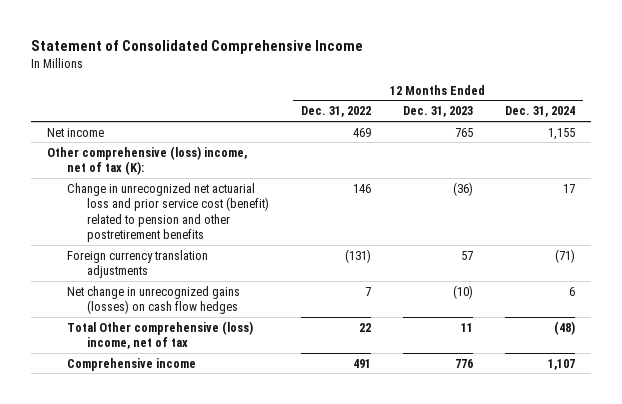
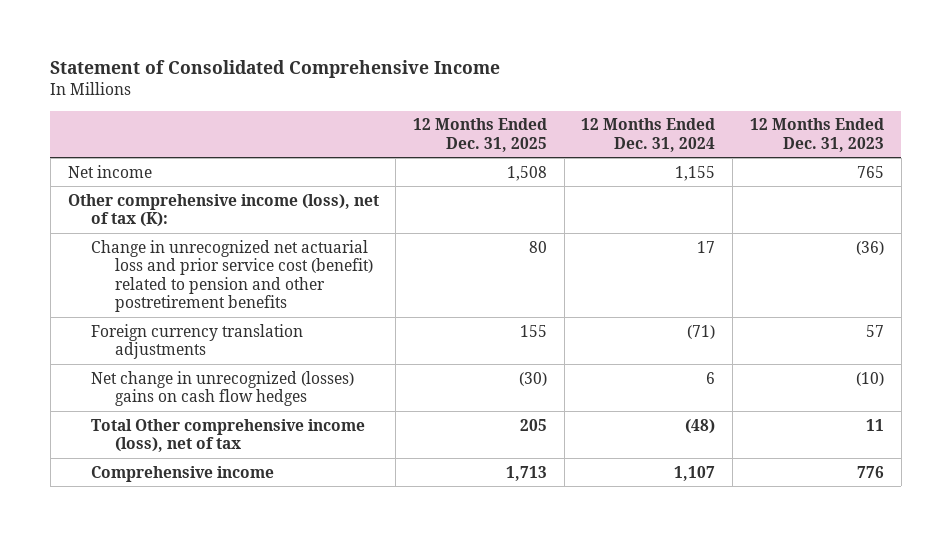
- | 12 Months Ended Dec. 31, 2022 | 12 Months Ended Dec. 31, 2023 | 12 Months Ended Dec. 31, 2024
+ | 12 Months Ended Dec. 31, 2025 | 12 Months Ended Dec. 31, 2024 | 12 Months Ended Dec. 31, 2023
- Other comprehensive (loss) income, net of tax (K):
+ Other comprehensive income (loss), net of tax (K):
- Net change in unrecognized gains (losses) on cash flow hedges | 7 | (10) | 6
- Total Other comprehensive (loss) income, net of tax | 22 | 11 | (48)
+ Net change in unrecognized (losses) gains on cash flow hedges | (30) | 6 | (10)
+ Total Other comprehensive income (loss), net of tax | 205 | (48) | 11

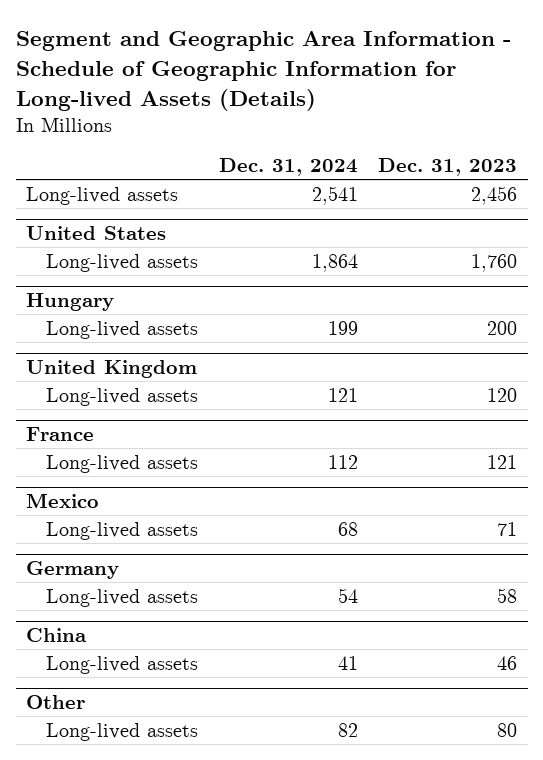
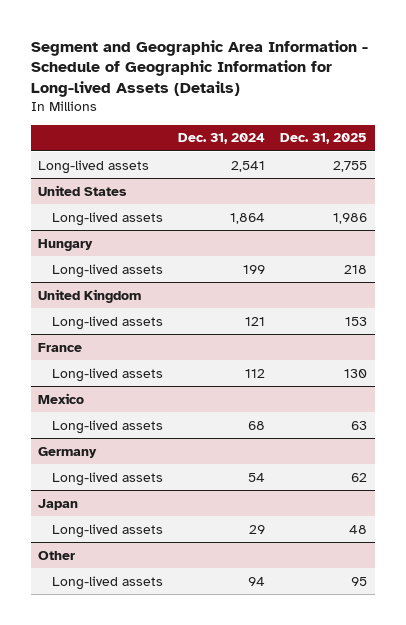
- | Dec. 31, 2024 | Dec. 31, 2023
+ | Dec. 31, 2024 | Dec. 31, 2025
- China
- Long-lived assets | 41 | 46
+ Japan
+ Long-lived assets | 29 | 48
@ Other
- Long-lived assets | 82 | 80
+ Long-lived assets | 94 | 95

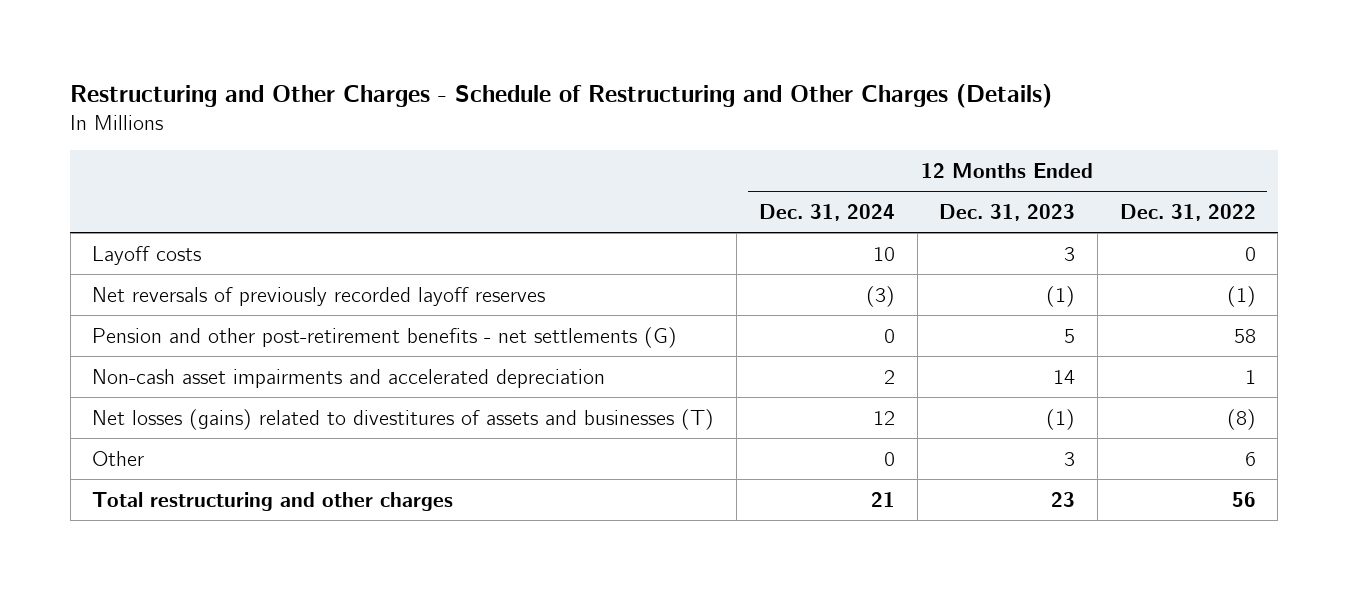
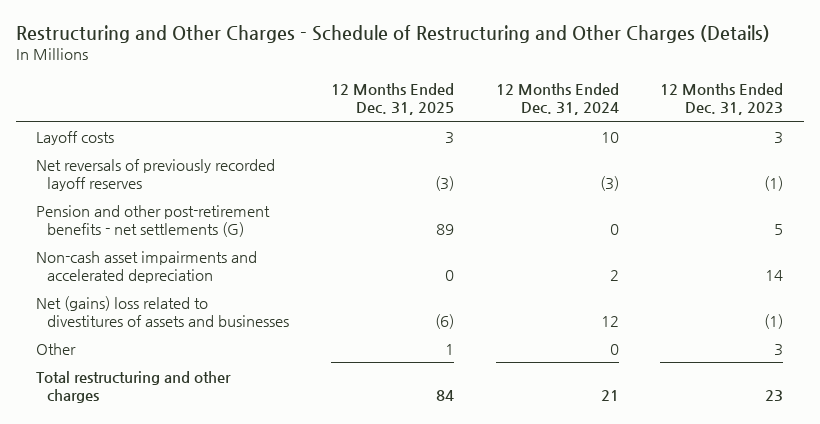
- | 12 Months Ended Dec. 31, 2024 | 12 Months Ended Dec. 31, 2023 | 12 Months Ended Dec. 31, 2022
+ | 12 Months Ended Dec. 31, 2025 | 12 Months Ended Dec. 31, 2024 | 12 Months Ended Dec. 31, 2023
- Net losses (gains) related to divestitures of assets and businesses (T) | 12 | (1) | (8)
+ Net (gains) loss related to divestitures of assets and businesses | (6) | 12 | (1)

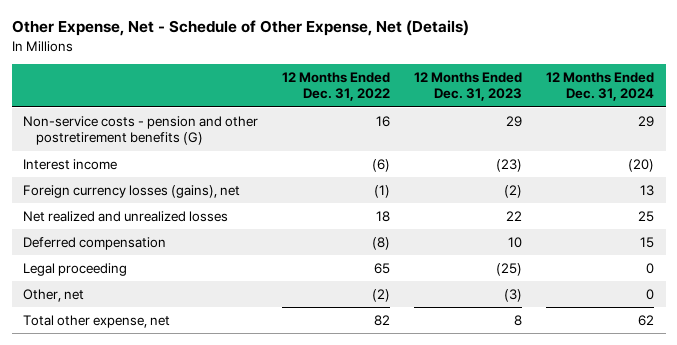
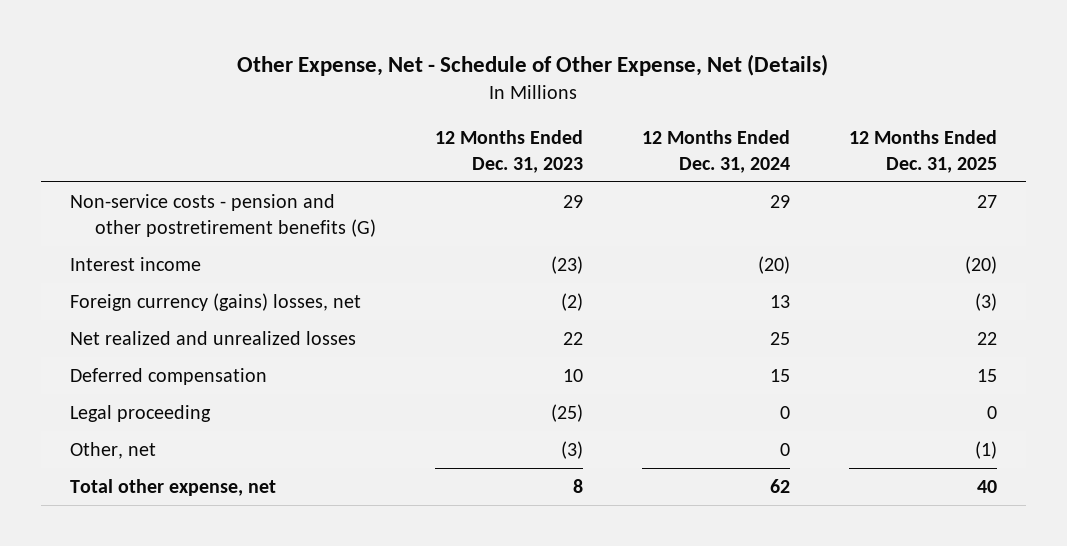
- | 12 Months Ended Dec. 31, 2022 | 12 Months Ended Dec. 31, 2023 | 12 Months Ended Dec. 31, 2024
+ | 12 Months Ended Dec. 31, 2023 | 12 Months Ended Dec. 31, 2024 | 12 Months Ended Dec. 31, 2025
- Foreign currency losses (gains), net | (1) | (2) | 13
+ Foreign currency (gains) losses, net | (2) | 13 | (3)

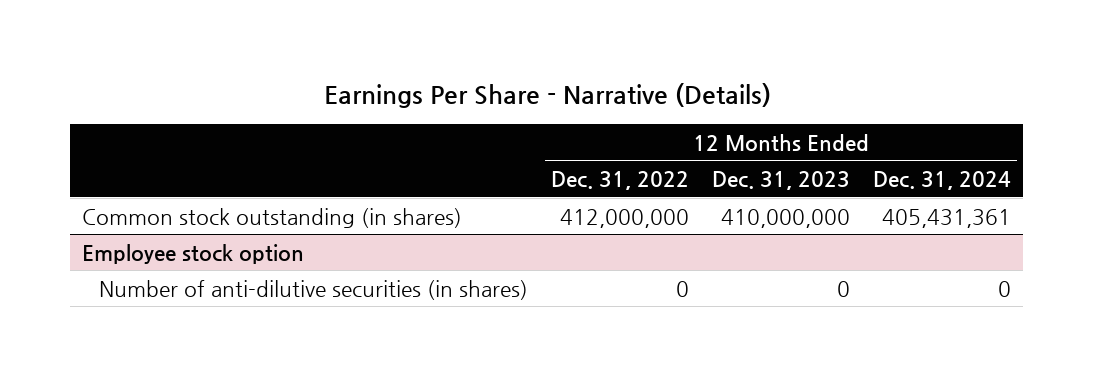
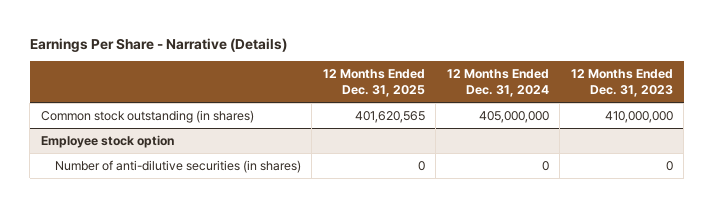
- | 12 Months Ended Dec. 31, 2022 | 12 Months Ended Dec. 31, 2023 | 12 Months Ended Dec. 31, 2024
+ | 12 Months Ended Dec. 31, 2025 | 12 Months Ended Dec. 31, 2024 | 12 Months Ended Dec. 31, 2023
- Common stock outstanding (in shares) | 412,000,000 | 410,000,000 | 405,431,361
+ Common stock outstanding (in shares) | 401,620,565 | 405,000,000 | 410,000,000

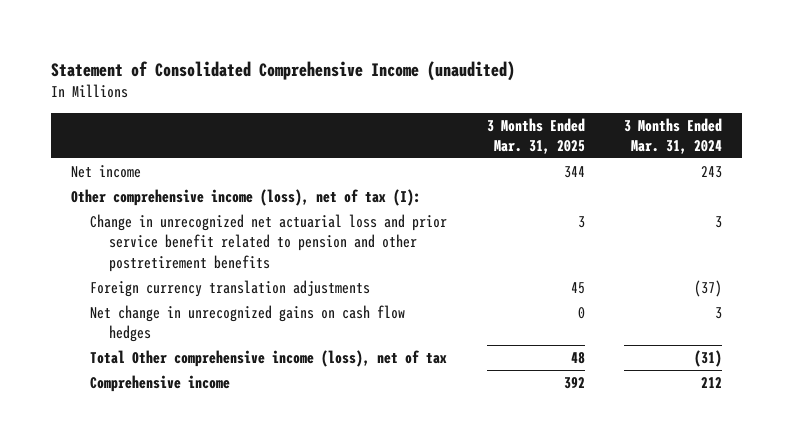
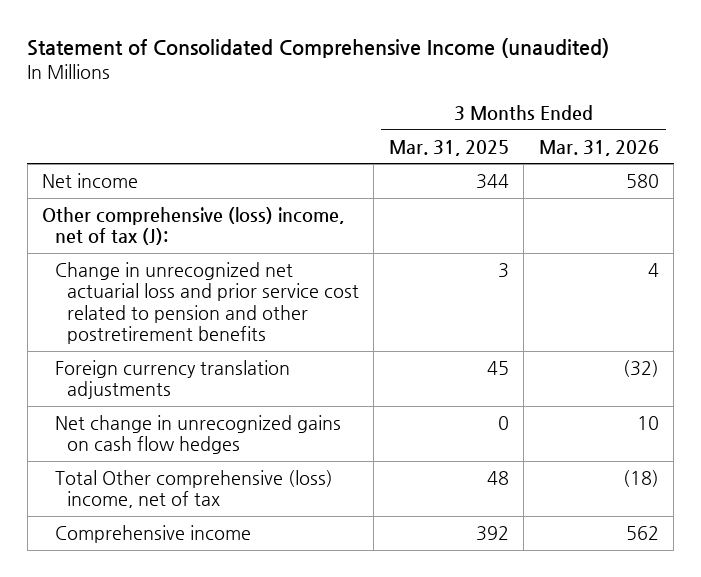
- | 3 Months Ended Mar. 31, 2025 | 3 Months Ended Mar. 31, 2024
+ | 3 Months Ended Mar. 31, 2025 | 3 Months Ended Mar. 31, 2026
- Other comprehensive income (loss), net of tax (I):
- Change in unrecognized net actuarial loss and prior service benefit related to pension and other postretirement benefits | 3 | 3
+ Other comprehensive (loss) income, net of tax (J):
+ Change in unrecognized net actuarial loss and prior service cost related to pension and other postretirement benefits | 3 | 4
- Total Other comprehensive income (loss), net of tax | 48 | (31)
+ Total Other comprehensive (loss) income, net of tax | 48 | (18)

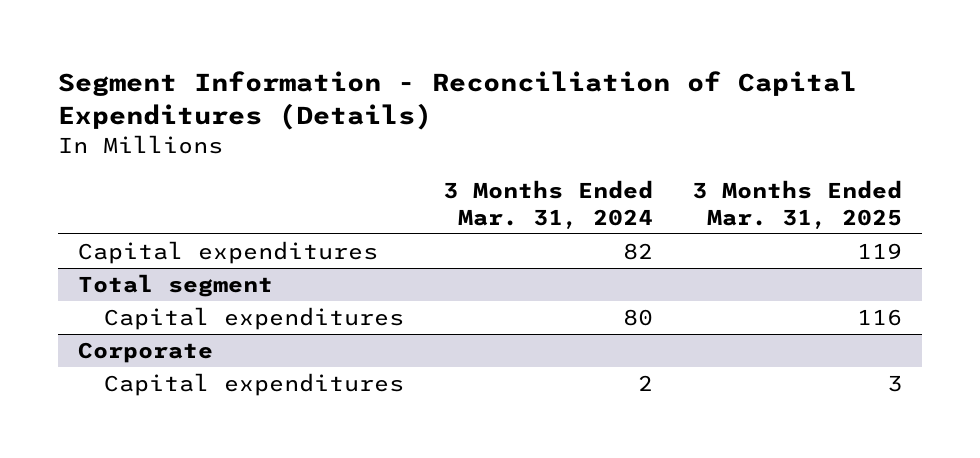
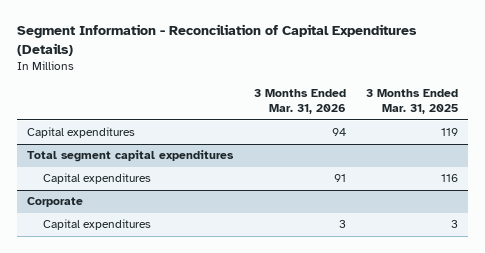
- | 3 Months Ended Mar. 31, 2024 | 3 Months Ended Mar. 31, 2025
+ | 3 Months Ended Mar. 31, 2026 | 3 Months Ended Mar. 31, 2025
- Total segment
+ Total segment capital expenditures

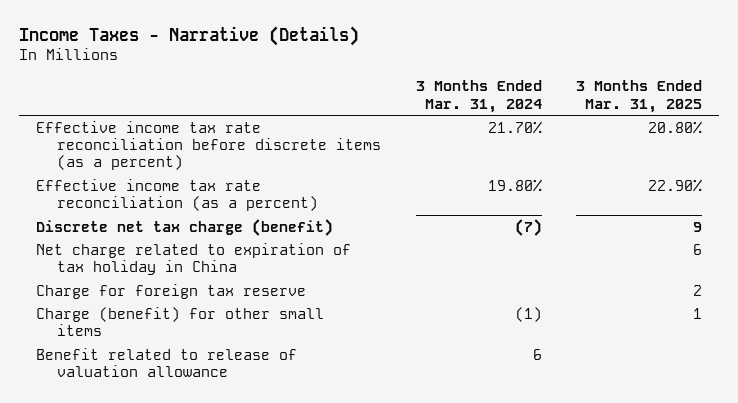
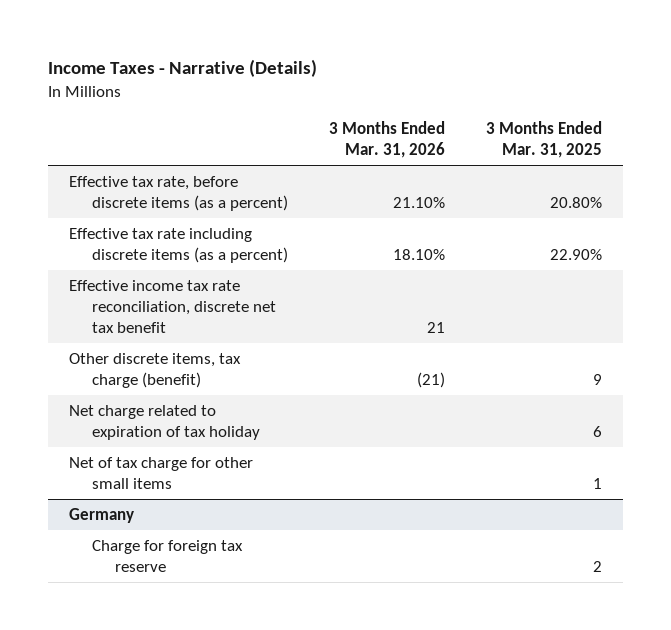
- | 3 Months Ended Mar. 31, 2024 | 3 Months Ended Mar. 31, 2025
+ | 3 Months Ended Mar. 31, 2026 | 3 Months Ended Mar. 31, 2025
- Effective income tax rate reconciliation before discrete items (as a percent) | 21.70% | 20.80%
- Effective income tax rate reconciliation (as a percent) | 19.80% | 22.90%
- Discrete net tax charge (benefit) | (7) | 9
- Net charge related to expiration of tax holiday in China | | 6
+ Effective tax rate, before discrete items (as a percent) | 21.10% | 20.80%
+ Effective tax rate including discrete items (as a percent) | 18.10% | 22.90%
+ Effective income tax rate reconciliation, discrete net tax benefit | 21 |
+ Other discrete items, tax charge (benefit) | (21) | 9
+ Net charge related to expiration of tax holiday | | 6
+ Net of tax charge for other small items | | 1
+ Germany
- Charge (benefit) for other small items | (1) | 1
- Benefit related to release of valuation allowance | 6 |

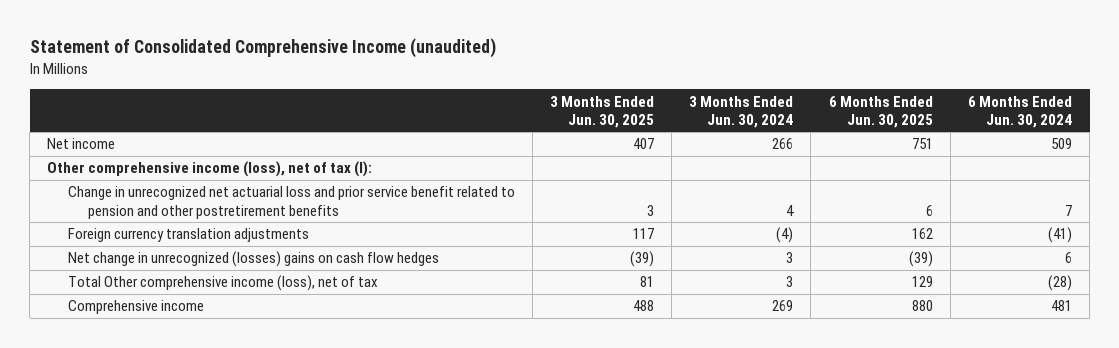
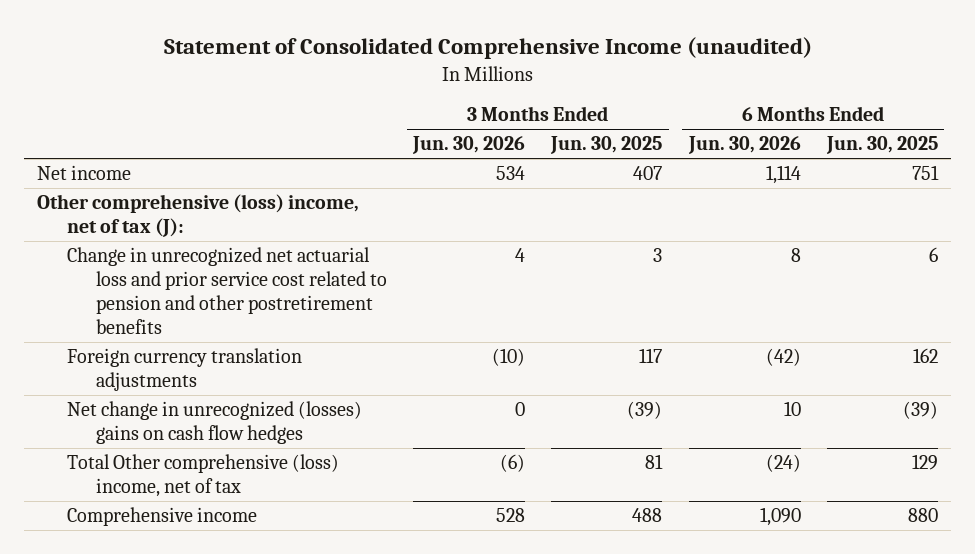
- | 3 Months Ended Jun. 30, 2025 | 3 Months Ended Jun. 30, 2024 | 6 Months Ended Jun. 30, 2025 | 6 Months Ended Jun. 30, 2024
+ | 3 Months Ended Jun. 30, 2026 | 3 Months Ended Jun. 30, 2025 | 6 Months Ended Jun. 30, 2026 | 6 Months Ended Jun. 30, 2025
- Other comprehensive income (loss), net of tax (I):
- Change in unrecognized net actuarial loss and prior service benefit related to pension and other postretirement benefits | 3 | 4 | 6 | 7
+ Other comprehensive (loss) income, net of tax (J):
+ Change in unrecognized net actuarial loss and prior service cost related to pension and other postretirement benefits | 4 | 3 | 8 | 6
- Total Other comprehensive income (loss), net of tax | 81 | 3 | 129 | (28)
+ Total Other comprehensive (loss) income, net of tax | (6) | 81 | (24) | 129

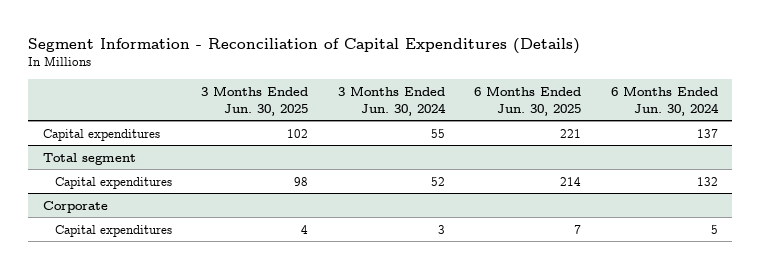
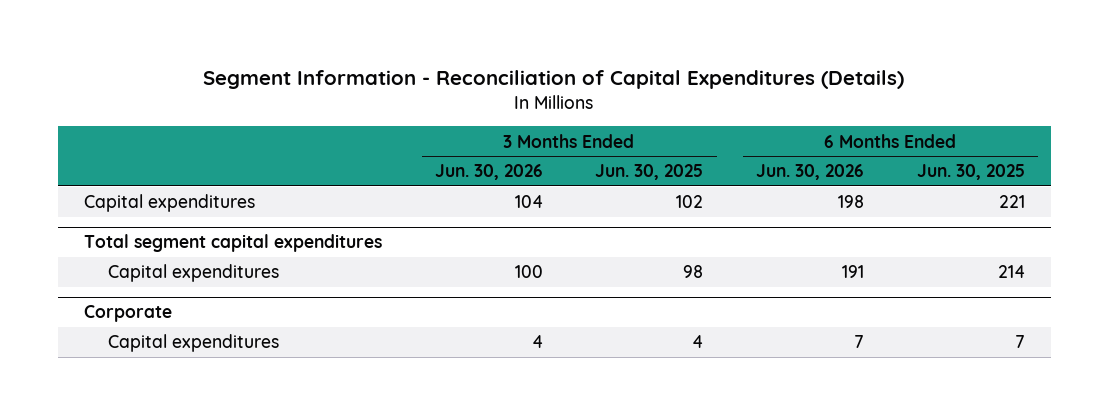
- | 3 Months Ended Jun. 30, 2025 | 3 Months Ended Jun. 30, 2024 | 6 Months Ended Jun. 30, 2025 | 6 Months Ended Jun. 30, 2024
+ | 3 Months Ended Jun. 30, 2026 | 3 Months Ended Jun. 30, 2025 | 6 Months Ended Jun. 30, 2026 | 6 Months Ended Jun. 30, 2025
- Total segment
+ Total segment capital expenditures

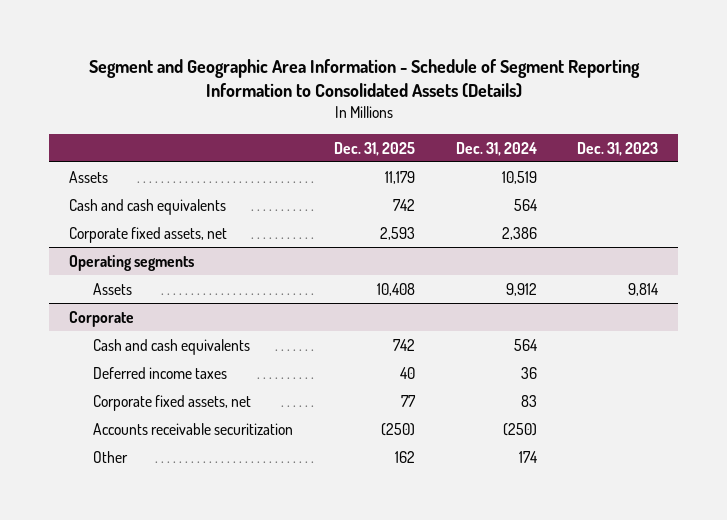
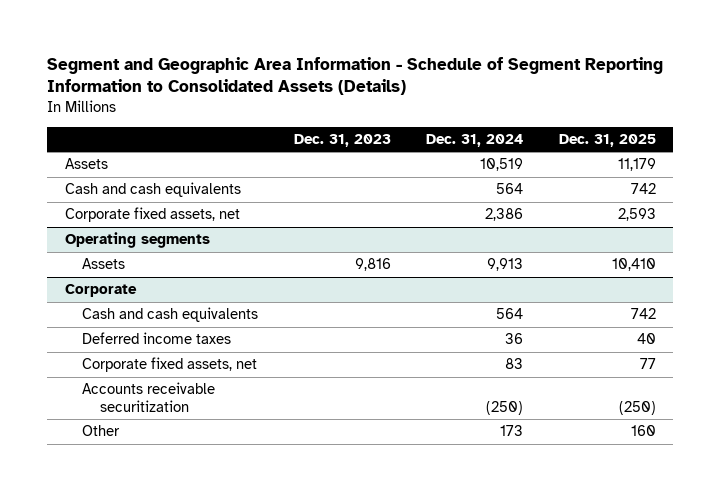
- | Dec. 31, 2025 | Dec. 31, 2024 | Dec. 31, 2023
+ | Dec. 31, 2023 | Dec. 31, 2024 | Dec. 31, 2025
@ Operating segments
- Assets | 10,408 | 9,912 | 9,814
+ Assets | 9,816 | 9,913 | 10,410
@ Corporate
- Other | 162 | 174 |
+ Other | | 173 | 160

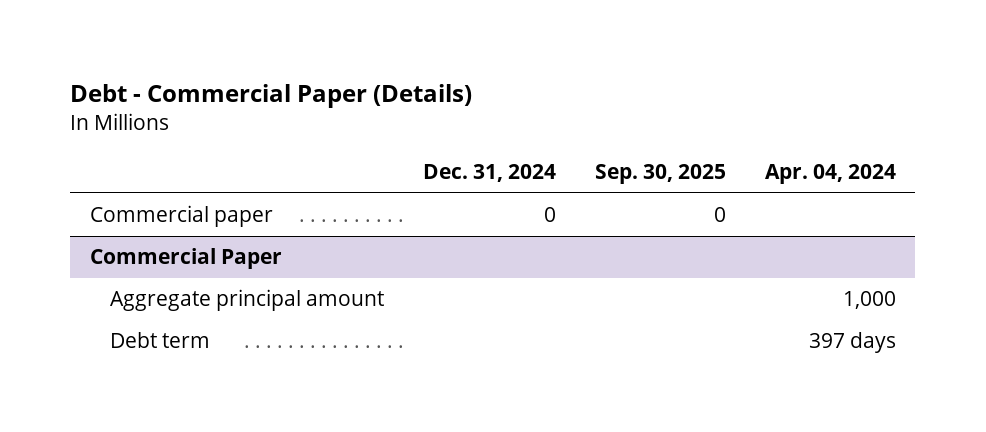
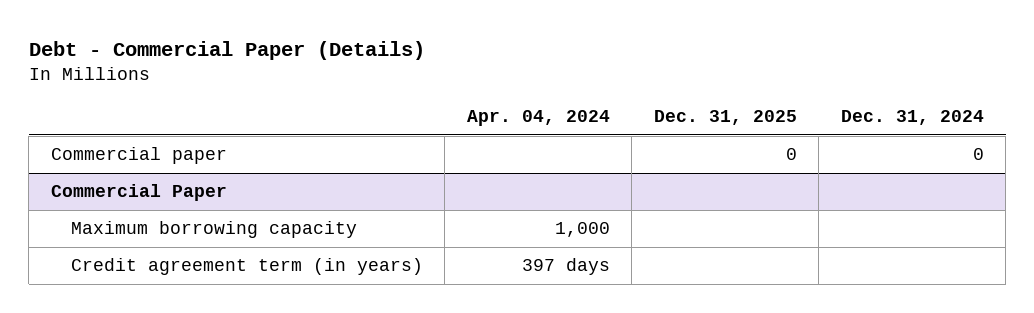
- | Dec. 31, 2024 | Sep. 30, 2025 | Apr. 04, 2024
+ | Apr. 04, 2024 | Dec. 31, 2025 | Dec. 31, 2024
@ Commercial Paper
- Aggregate principal amount | | | 1,000
- Debt term | | | 397 days
+ Maximum borrowing capacity | 1,000 | |
+ Credit agreement term (in years) | 397 days | |

